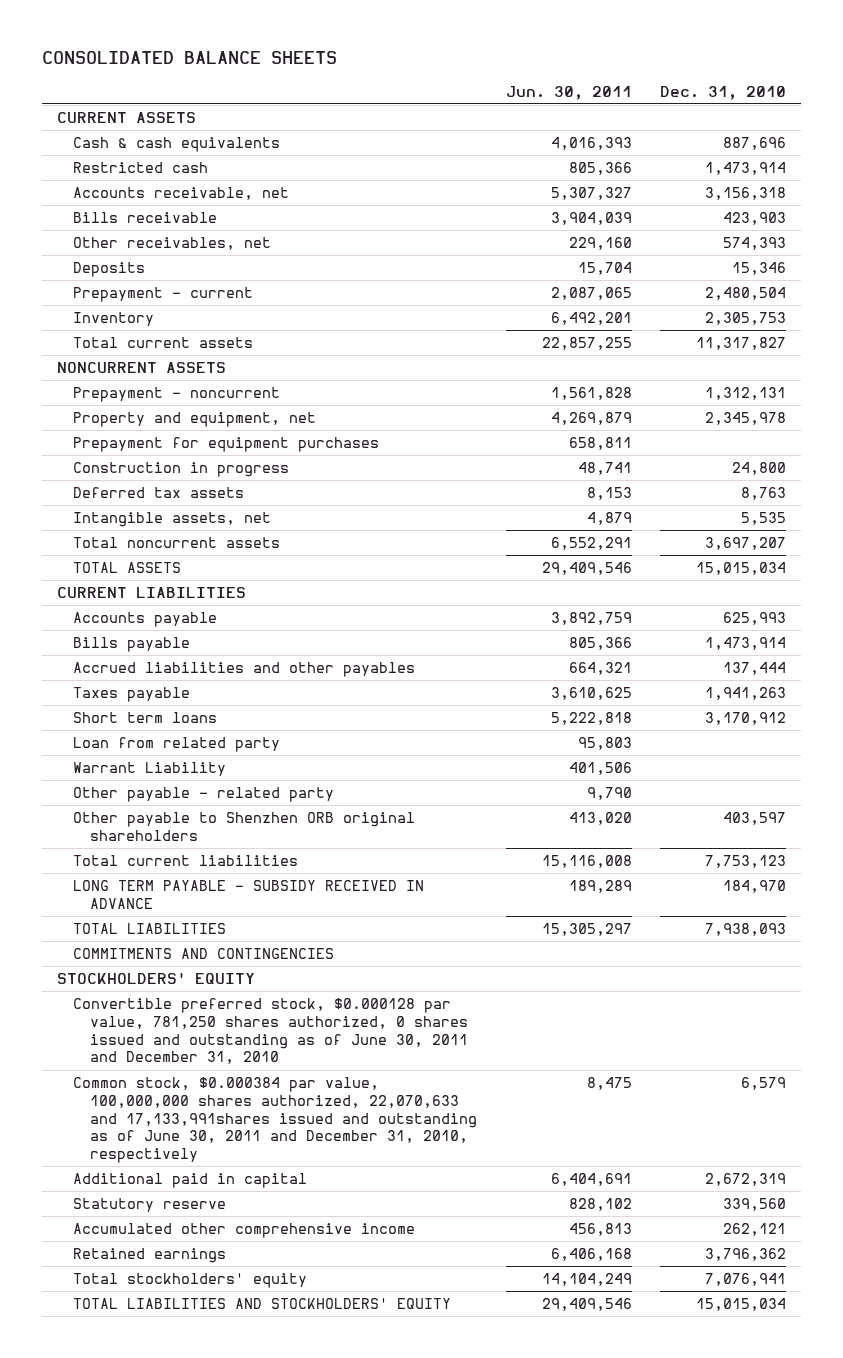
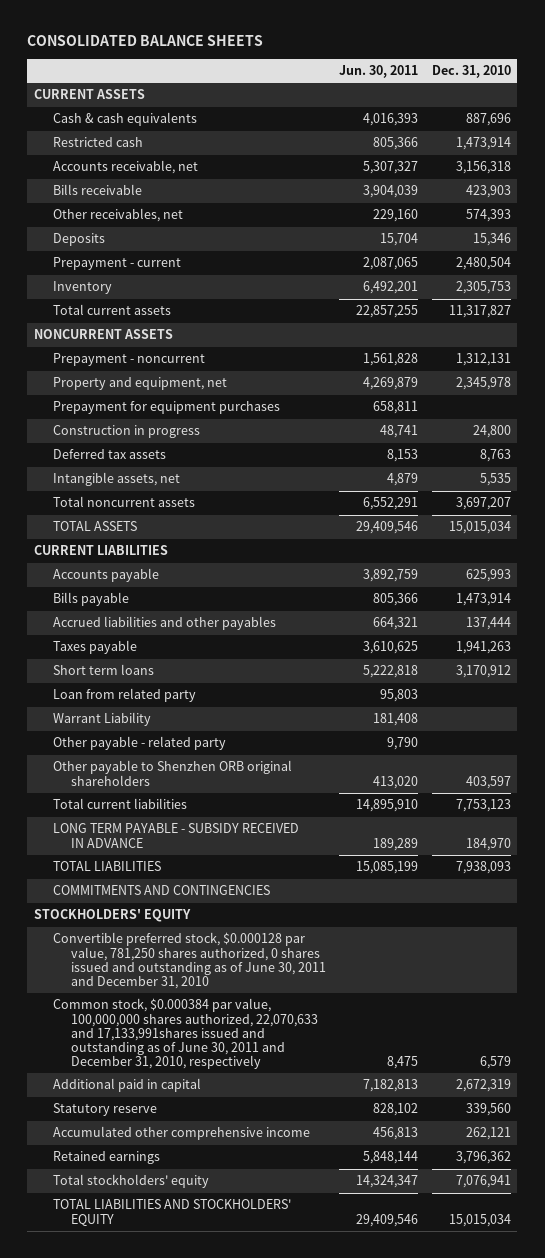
- Warrant Liability | 401,506 |
+ Warrant Liability | 181,408 |
- Total current liabilities | 15,116,008 | 7,753,123
+ Total current liabilities | 14,895,910 | 7,753,123
- TOTAL LIABILITIES | 15,305,297 | 7,938,093
+ TOTAL LIABILITIES | 15,085,199 | 7,938,093
- Additional paid in capital | 6,404,691 | 2,672,319
+ Additional paid in capital | 7,182,813 | 2,672,319
- Retained earnings | 6,406,168 | 3,796,362
- Total stockholders' equity | 14,104,249 | 7,076,941
+ Retained earnings | 5,848,144 | 3,796,362
+ Total stockholders' equity | 14,324,347 | 7,076,941

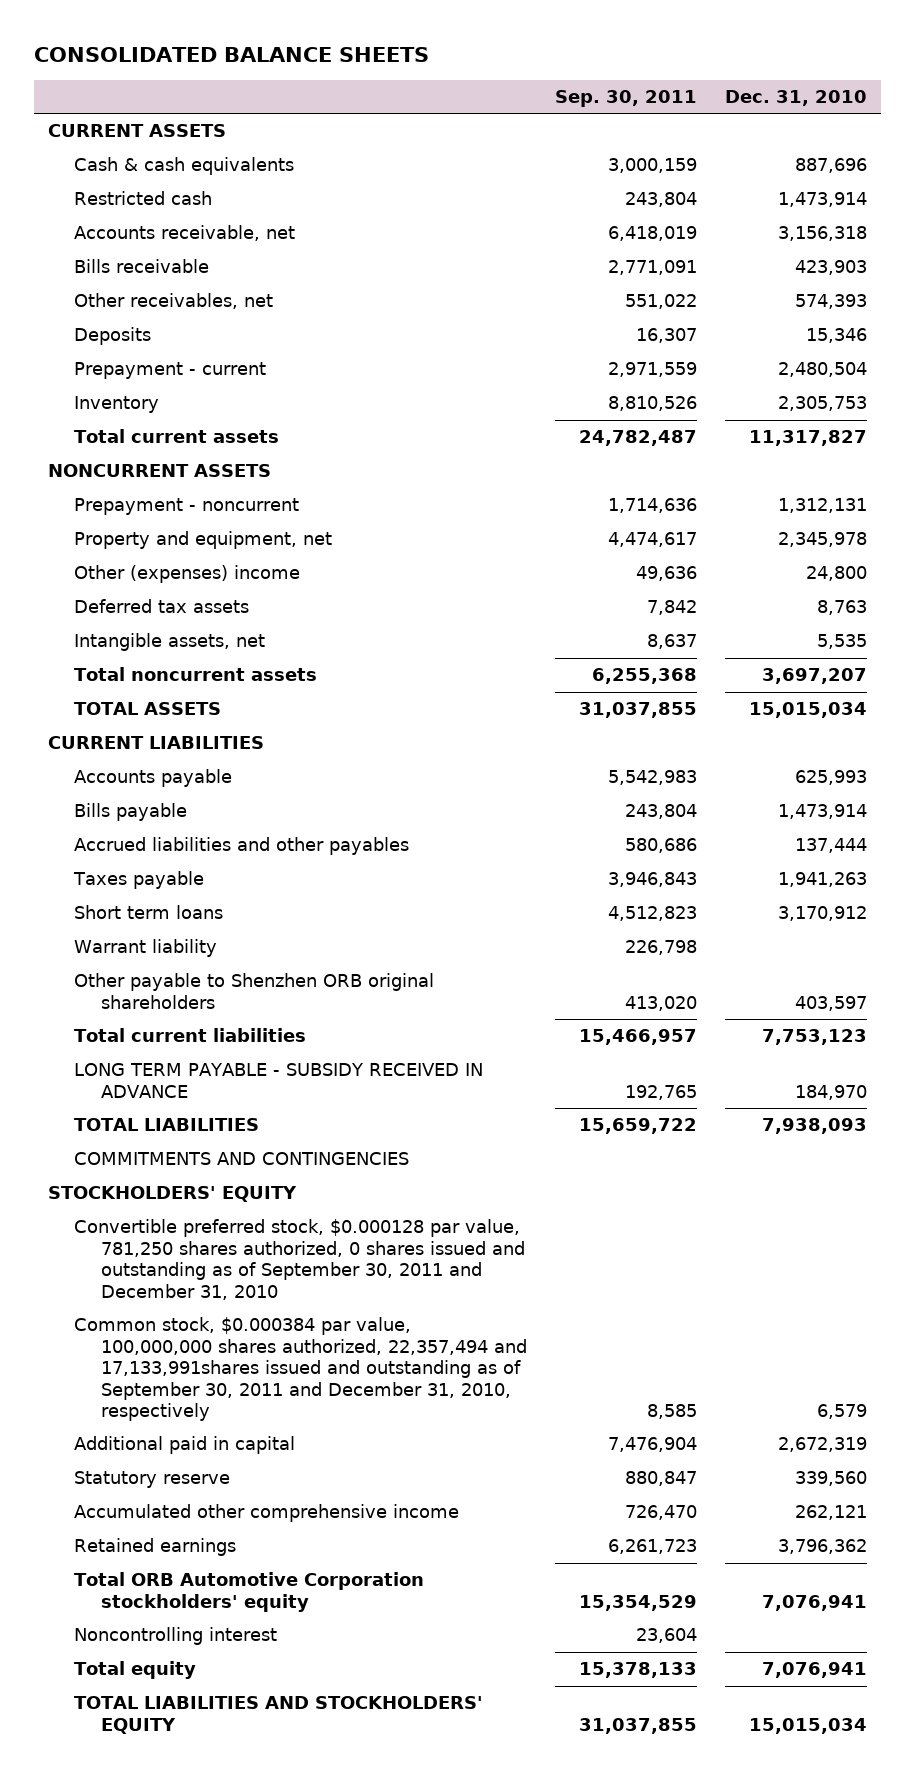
- | Jun. 30, 2011 | Dec. 31, 2010
+ | Sep. 30, 2011 | Dec. 31, 2010
- Prepayment for equipment purchases | 658,811 |
- Construction in progress | 48,741 | 24,800
+ Other (expenses) income | 49,636 | 24,800
- Loan from related party | 95,803 |
- Warrant Liability | 181,408 |
- Other payable - related party | 9,790 |
+ Warrant liability | 226,798 |
- Convertible preferred stock, $0.000128 par value, 781,250 shares authorized, 0 shares issued and outstanding as of June 30, 2011 and December 31, 2010
- Common stock, $0.000384 par value, 100,000,000 shares authorized, 22,070,633 and 17,133,991shares issued and outstanding as of June 30, 2011 and December 31, 2010, respectively | 8,475 | 6,579
+ Convertible preferred stock, $0.000128 par value, 781,250 shares authorized, 0 shares issued and outstanding as of September 30, 2011 and December 31, 2010
+ Common stock, $0.000384 par value, 100,000,000 shares authorized, 22,357,494 and 17,133,991shares issued and outstanding as of September 30, 2011 and December 31, 2010, respectively | 8,585 | 6,579
- Total stockholders' equity | 14,324,347 | 7,076,941
+ Total ORB Automotive Corporation stockholders' equity | 15,354,529 | 7,076,941
+ Noncontrolling interest | 23,604 |
+ Total equity | 15,378,133 | 7,076,941

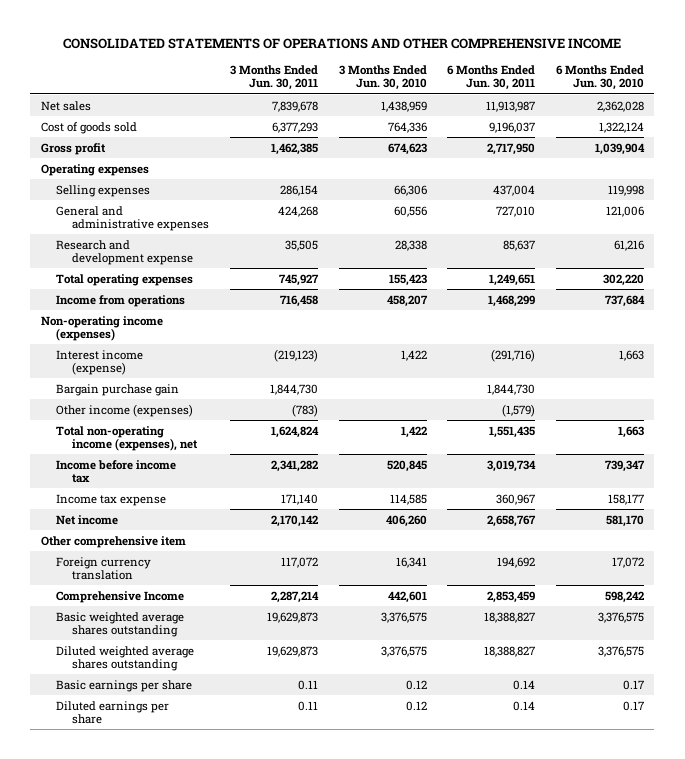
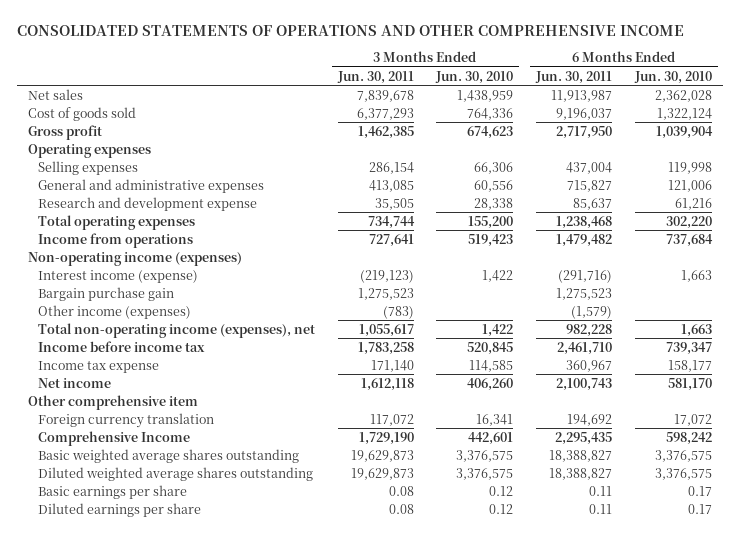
- General and administrative expenses | 424,268 | 60,556 | 727,010 | 121,006
+ General and administrative expenses | 413,085 | 60,556 | 715,827 | 121,006
- Total operating expenses | 745,927 | 155,423 | 1,249,651 | 302,220
- Income from operations | 716,458 | 458,207 | 1,468,299 | 737,684
+ Total operating expenses | 734,744 | 155,200 | 1,238,468 | 302,220
+ Income from operations | 727,641 | 519,423 | 1,479,482 | 737,684
- Bargain purchase gain | 1,844,730 | | 1,844,730 |
+ Bargain purchase gain | 1,275,523 | | 1,275,523 |
- Total non-operating income (expenses), net | 1,624,824 | 1,422 | 1,551,435 | 1,663
- Income before income tax | 2,341,282 | 520,845 | 3,019,734 | 739,347
+ Total non-operating income (expenses), net | 1,055,617 | 1,422 | 982,228 | 1,663
+ Income before income tax | 1,783,258 | 520,845 | 2,461,710 | 739,347
- Net income | 2,170,142 | 406,260 | 2,658,767 | 581,170
+ Net income | 1,612,118 | 406,260 | 2,100,743 | 581,170
- Comprehensive Income | 2,287,214 | 442,601 | 2,853,459 | 598,242
+ Comprehensive Income | 1,729,190 | 442,601 | 2,295,435 | 598,242
- Basic earnings per share | 0.11 | 0.12 | 0.14 | 0.17
- Diluted earnings per share | 0.11 | 0.12 | 0.14 | 0.17
+ Basic earnings per share | 0.08 | 0.12 | 0.11 | 0.17
+ Diluted earnings per share | 0.08 | 0.12 | 0.11 | 0.17

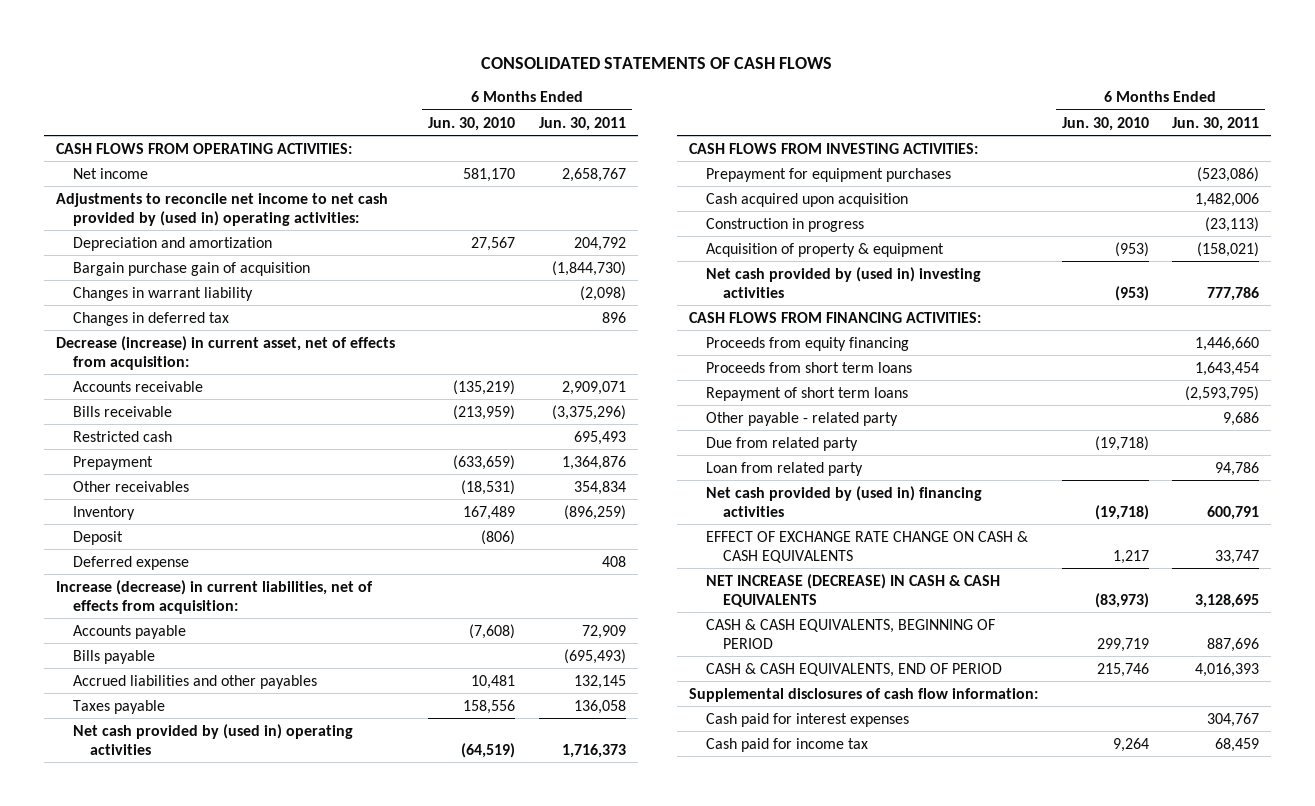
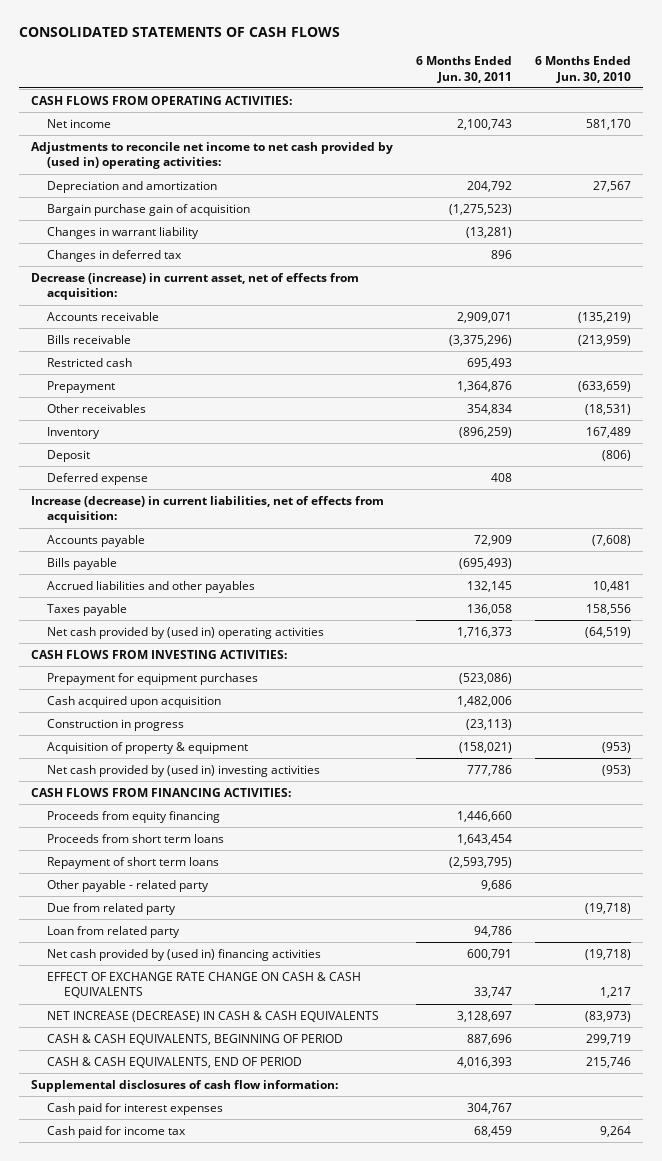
- | 6 Months Ended Jun. 30, 2010 | 6 Months Ended Jun. 30, 2011
+ | 6 Months Ended Jun. 30, 2011 | 6 Months Ended Jun. 30, 2010
- Net income | 581,170 | 2,658,767
+ Net income | 2,100,743 | 581,170
- Bargain purchase gain of acquisition | | (1,844,730)
- Changes in warrant liability | | (2,098)
+ Bargain purchase gain of acquisition | (1,275,523) |
+ Changes in warrant liability | (13,281) |
- NET INCREASE (DECREASE) IN CASH & CASH EQUIVALENTS | (83,973) | 3,128,695
+ NET INCREASE (DECREASE) IN CASH & CASH EQUIVALENTS | 3,128,697 | (83,973)

